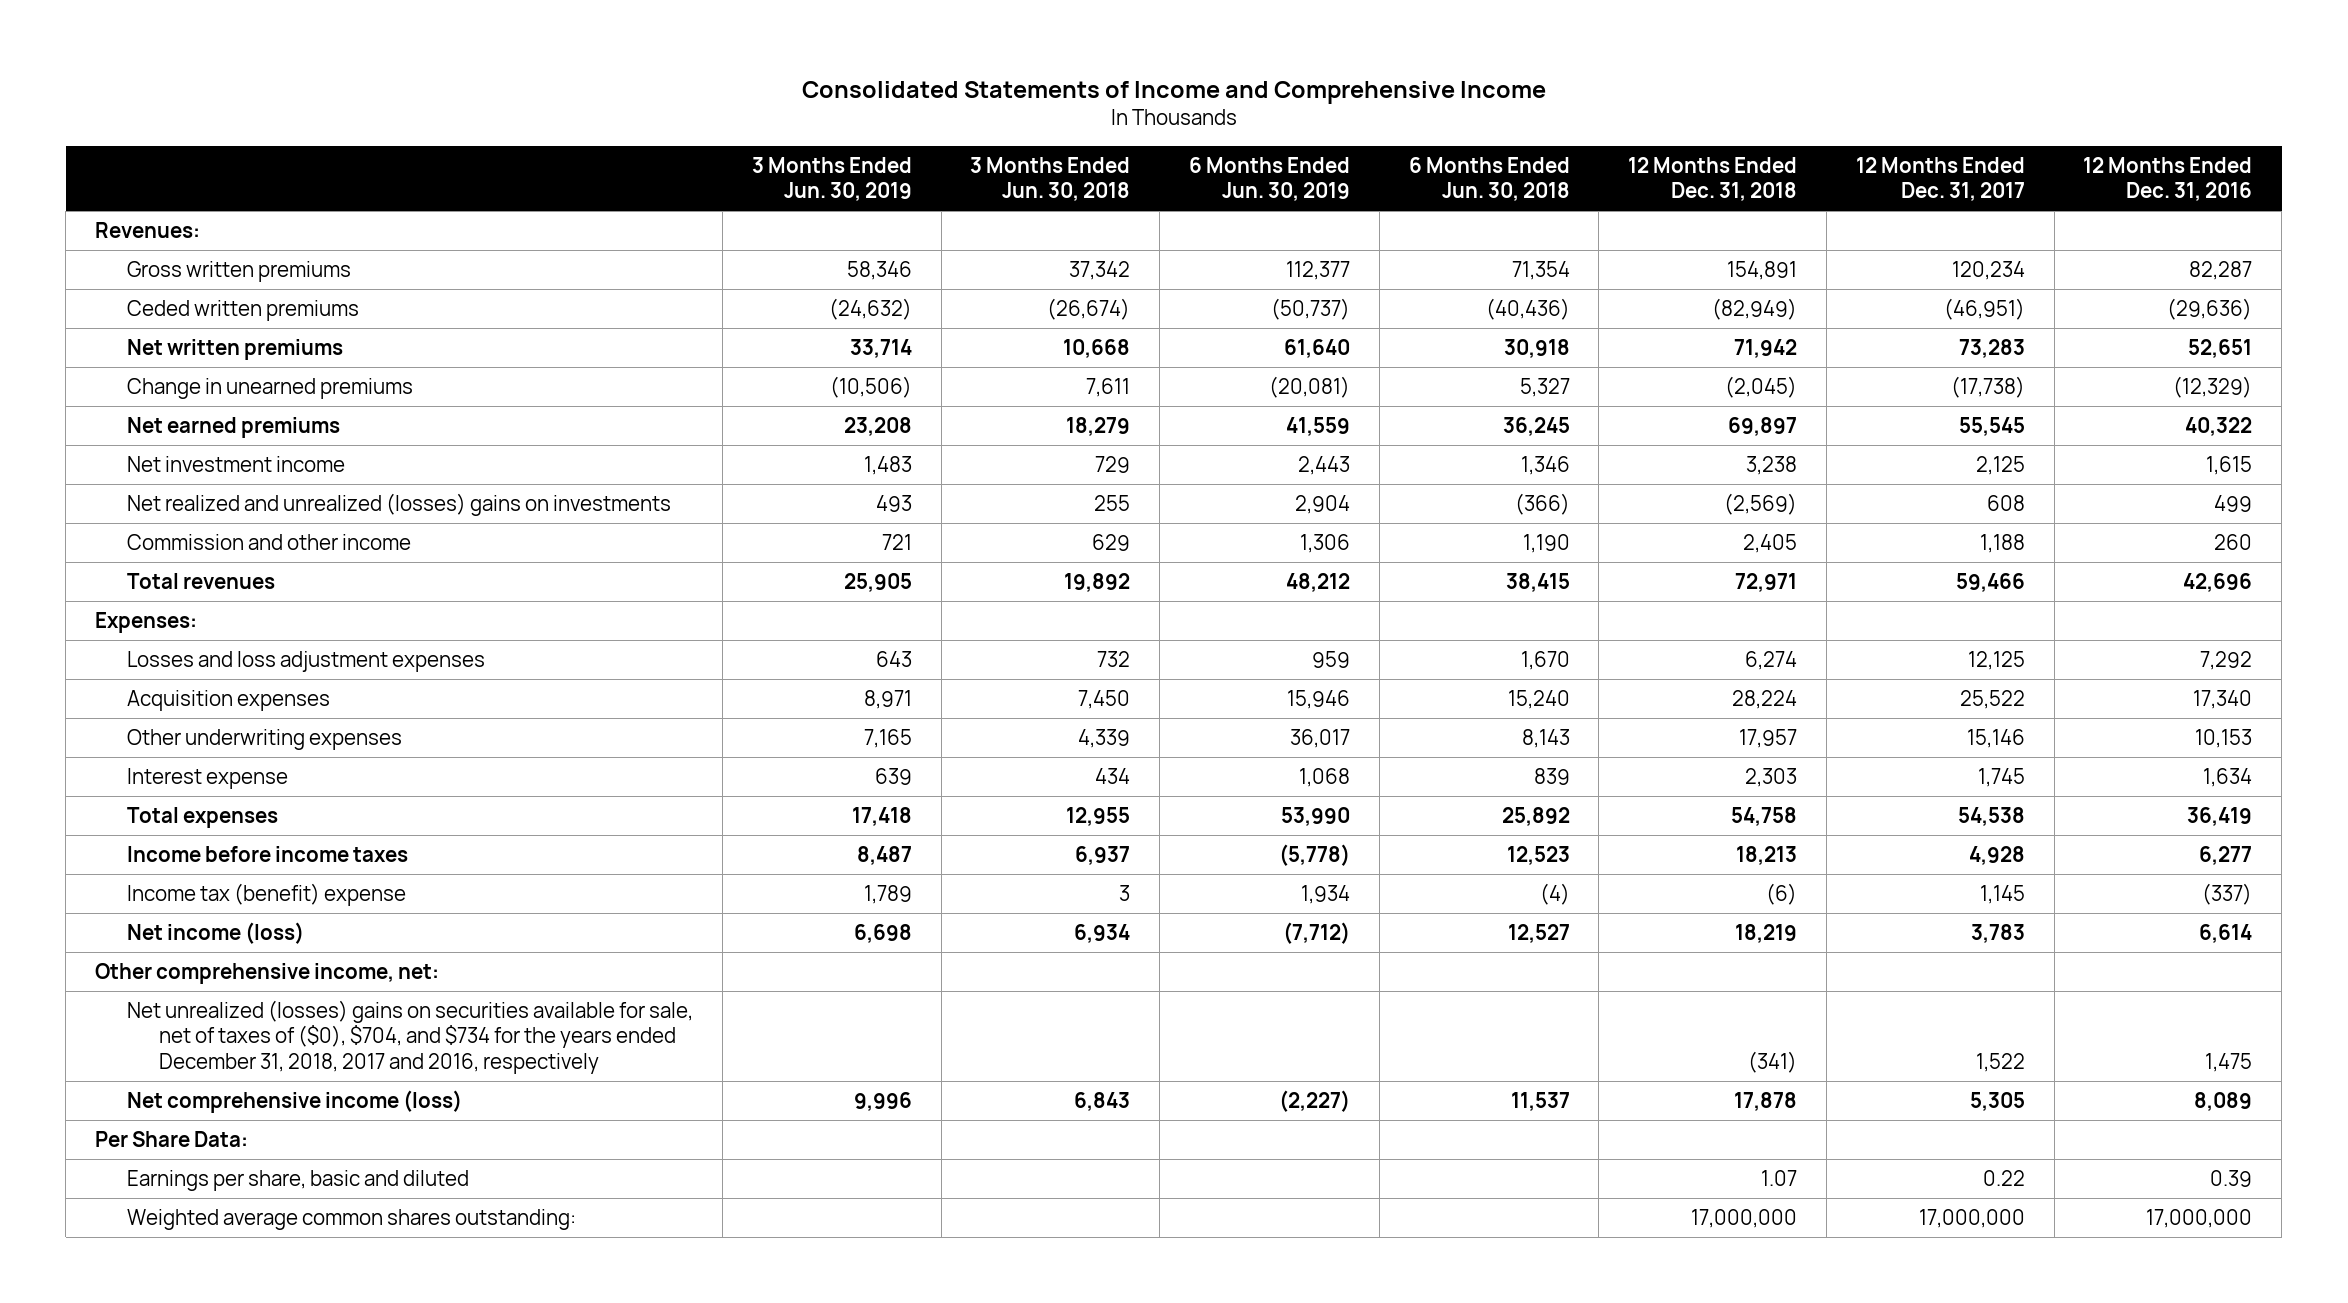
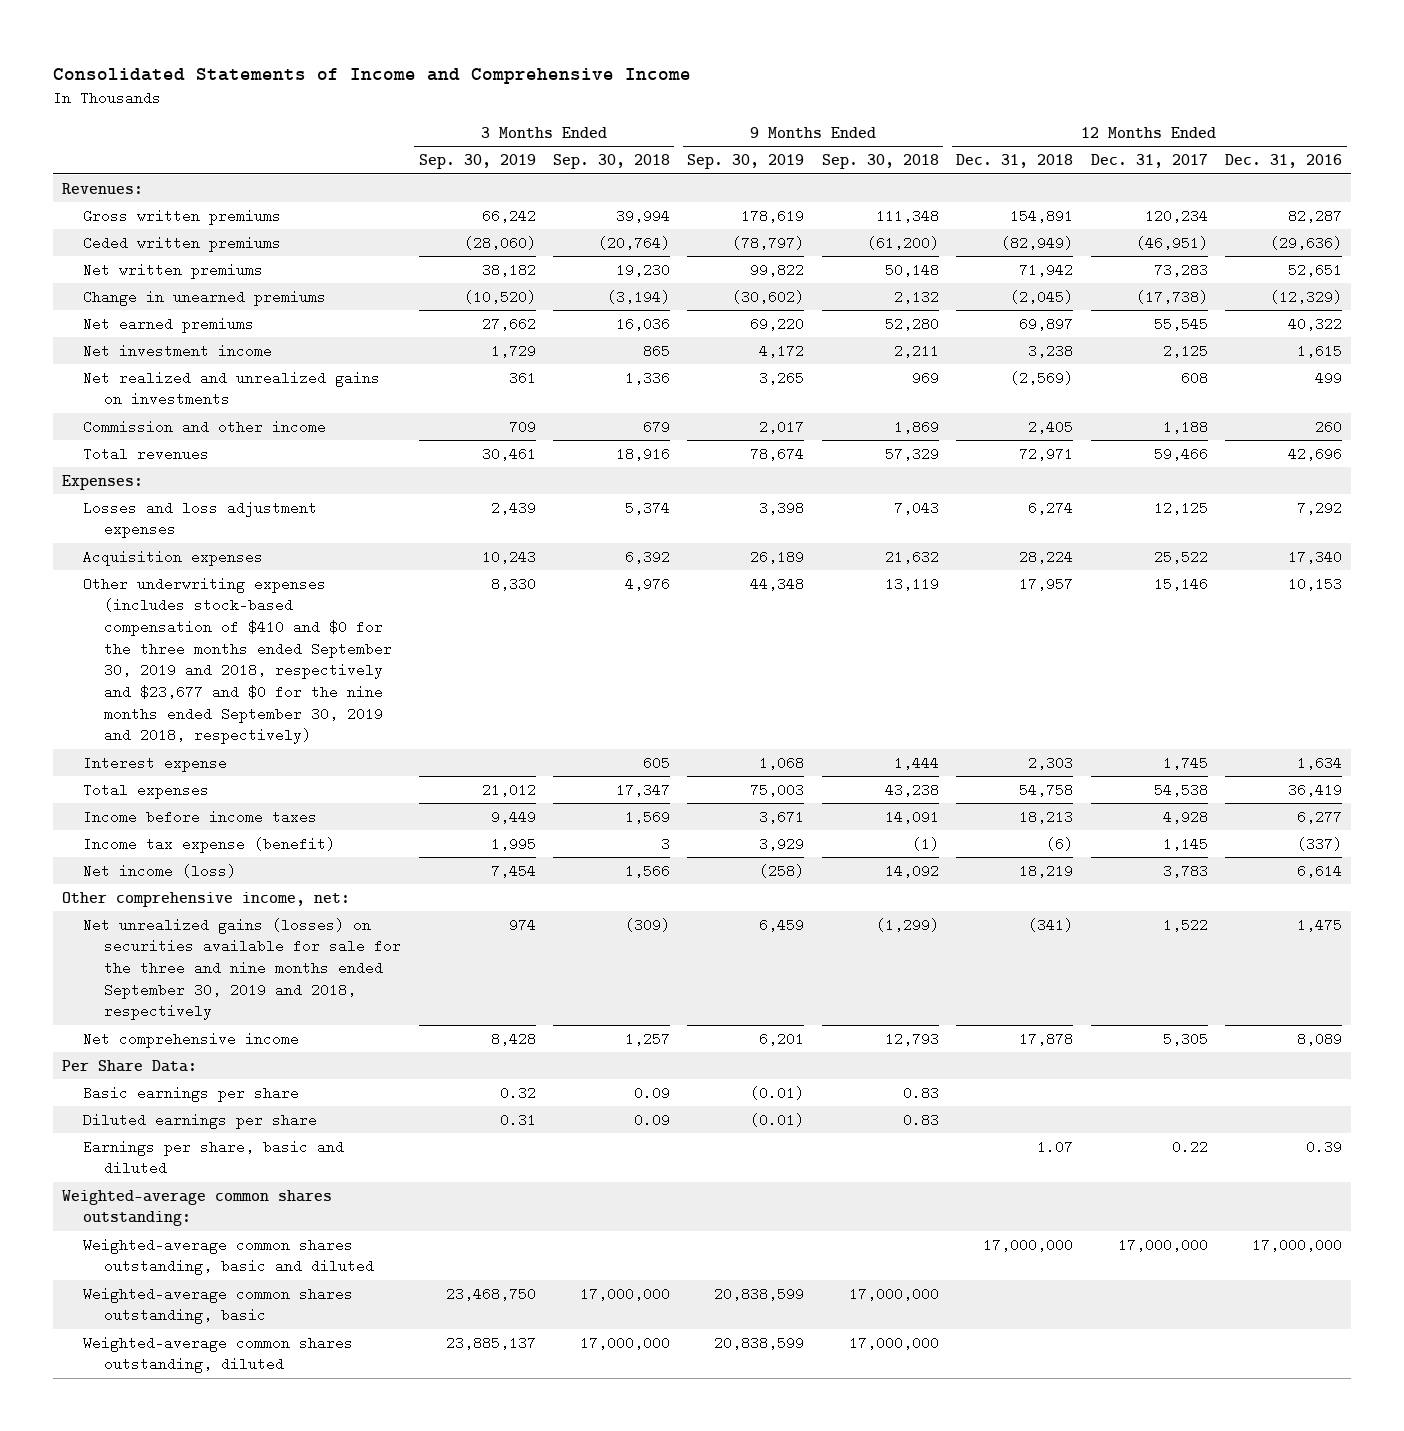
- | 3 Months Ended Jun. 30, 2019 | 3 Months Ended Jun. 30, 2018 | 6 Months Ended Jun. 30, 2019 | 6 Months Ended Jun. 30, 2018 | 12 Months Ended Dec. 31, 2018 | 12 Months Ended Dec. 31, 2017 | 12 Months Ended Dec. 31, 2016
+ | 3 Months Ended Sep. 30, 2019 | 3 Months Ended Sep. 30, 2018 | 9 Months Ended Sep. 30, 2019 | 9 Months Ended Sep. 30, 2018 | 12 Months Ended Dec. 31, 2018 | 12 Months Ended Dec. 31, 2017 | 12 Months Ended Dec. 31, 2016
- Net realized and unrealized (losses) gains on investments | 493 | 255 | 2,904 | (366) | (2,569) | 608 | 499
+ Net realized and unrealized gains on investments | 361 | 1,336 | 3,265 | 969 | (2,569) | 608 | 499
- Other underwriting expenses | 7,165 | 4,339 | 36,017 | 8,143 | 17,957 | 15,146 | 10,153
+ Other underwriting expenses (includes stock-based compensation of $410 and $0 for the three months ended September 30, 2019 and 2018, respectively and $23,677 and $0 for the nine months ended September 30, 2019 and 2018, respectively) | 8,330 | 4,976 | 44,348 | 13,119 | 17,957 | 15,146 | 10,153
- Income tax (benefit) expense | 1,789 | 3 | 1,934 | (4) | (6) | 1,145 | (337)
+ Income tax expense (benefit) | 1,995 | 3 | 3,929 | (1) | (6) | 1,145 | (337)
- Net unrealized (losses) gains on securities available for sale, net of taxes of ($0), $704, and $734 for the years ended December 31, 2018, 2017 and 2016, respectively | | | | | (341) | 1,522 | 1,475
- Net comprehensive income (loss) | 9,996 | 6,843 | (2,227) | 11,537 | 17,878 | 5,305 | 8,089
+ Net unrealized gains (losses) on securities available for sale for the three and nine months ended September 30, 2019 and 2018, respectively | 974 | (309) | 6,459 | (1,299) | (341) | 1,522 | 1,475
+ Net comprehensive income | 8,428 | 1,257 | 6,201 | 12,793 | 17,878 | 5,305 | 8,089
+ Basic earnings per share | 0.32 | 0.09 | (0.01) | 0.83 | | |
+ Diluted earnings per share | 0.31 | 0.09 | (0.01) | 0.83 | | |
- Weighted average common shares outstanding: | | | | | 17,000,000 | 17,000,000 | 17,000,000
+ Weighted-average common shares outstanding:
+ Weighted-average common shares outstanding, basic and diluted | | | | | 17,000,000 | 17,000,000 | 17,000,000
+ Weighted-average common shares outstanding, basic | 23,468,750 | 17,000,000 | 20,838,599 | 17,000,000 | | |
+ Weighted-average common shares outstanding, diluted | 23,885,137 | 17,000,000 | 20,838,599 | 17,000,000 | | |

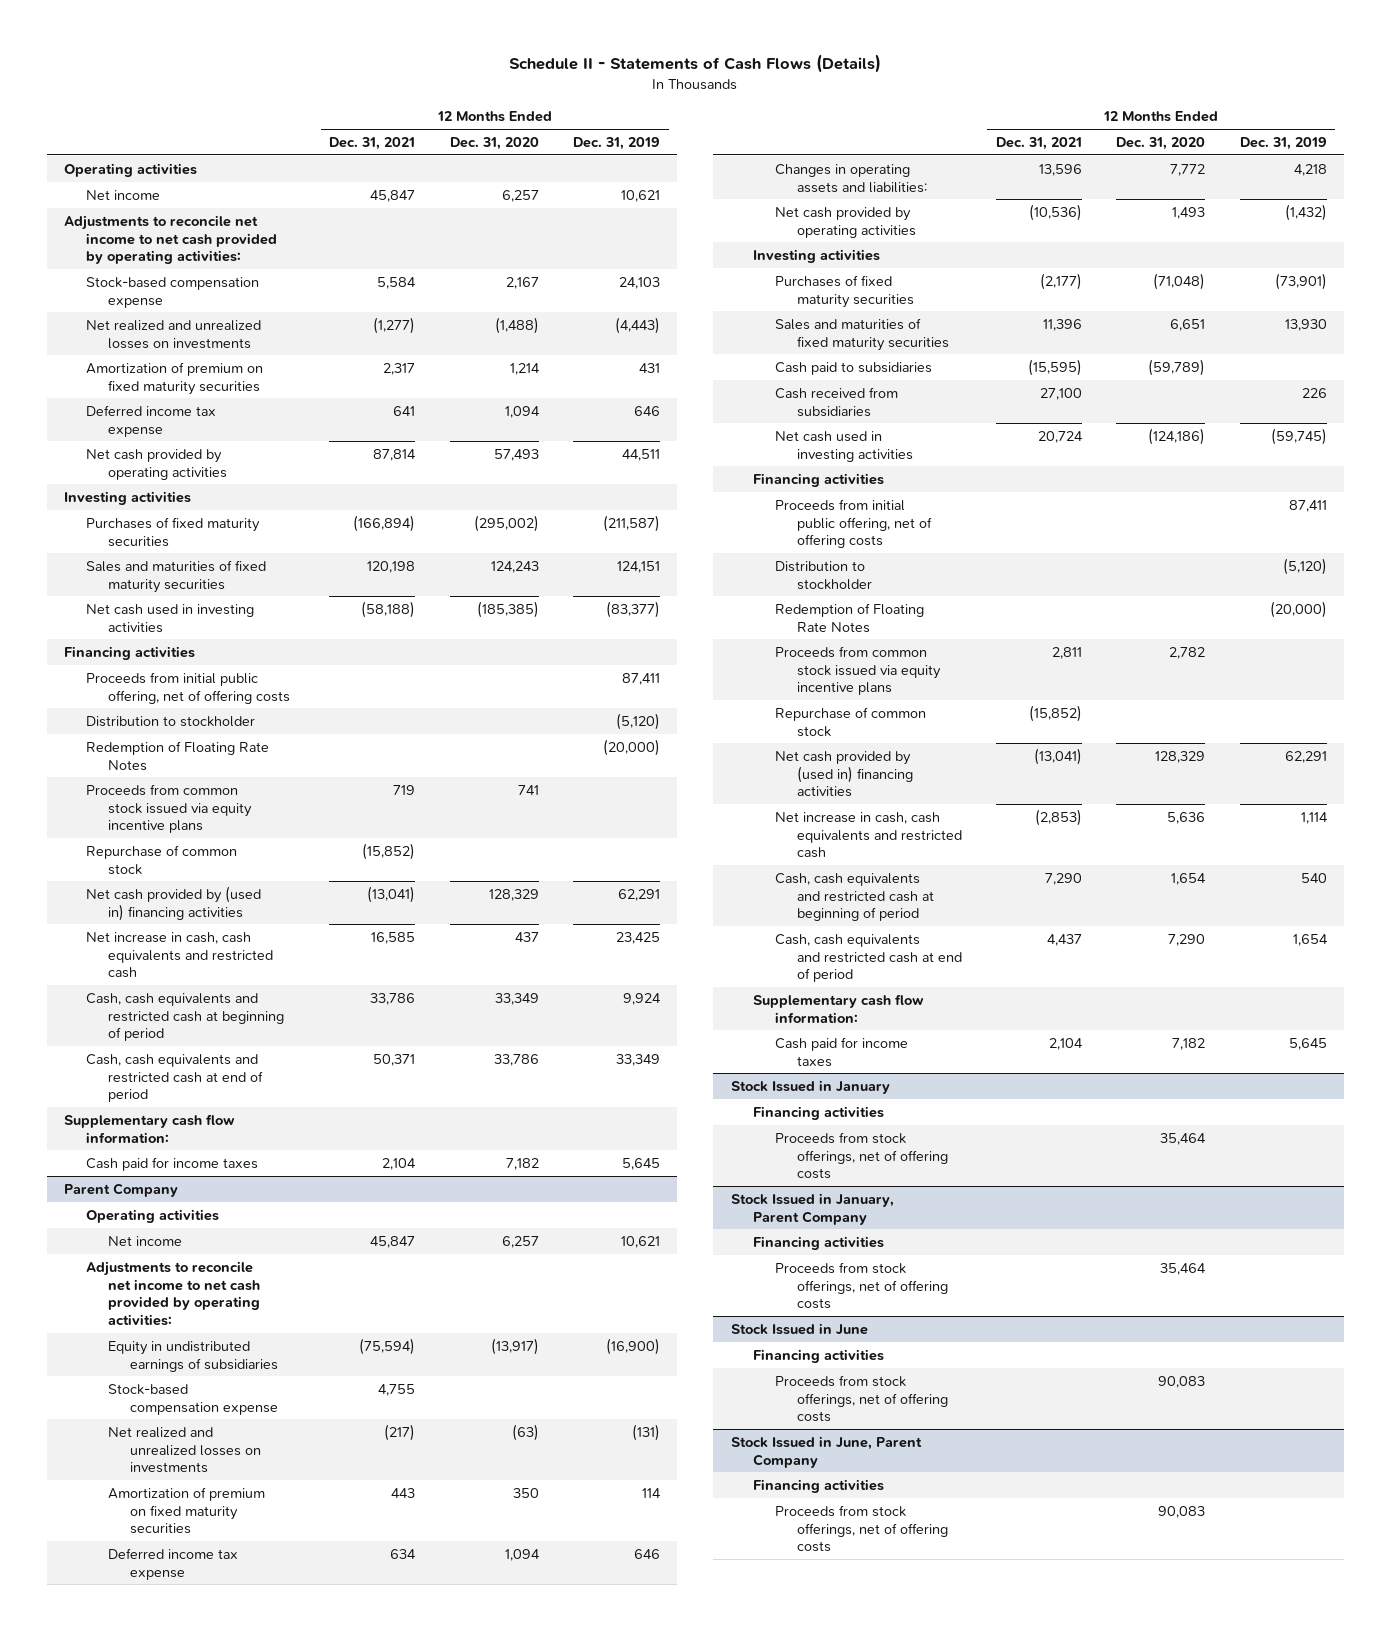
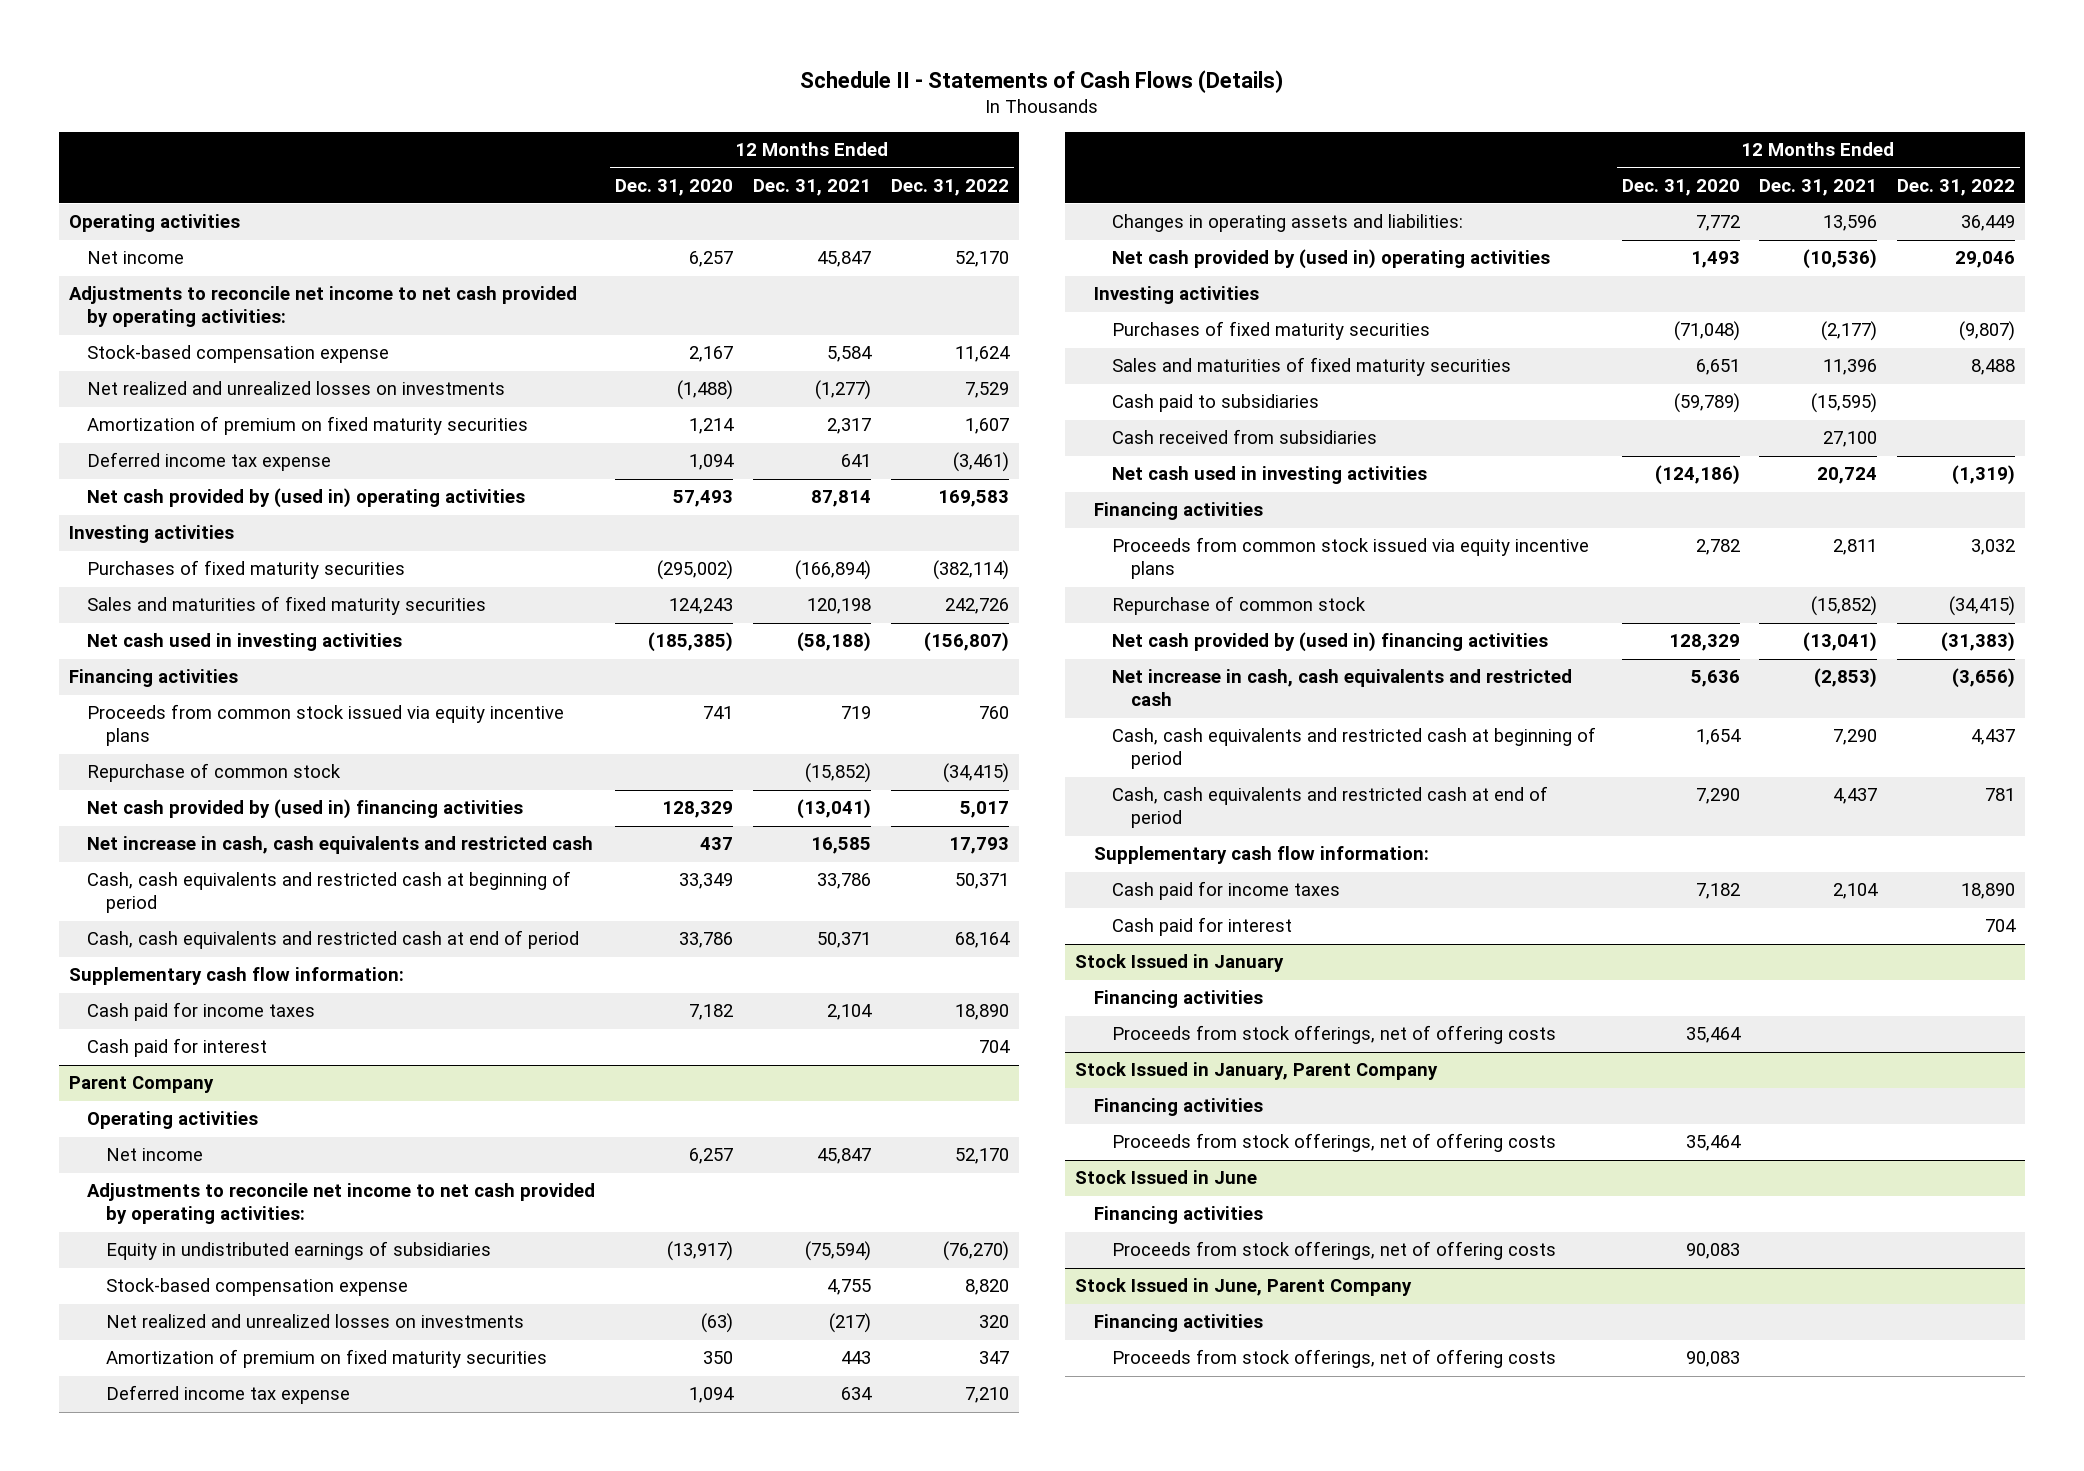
- | 12 Months Ended Dec. 31, 2021 | 12 Months Ended Dec. 31, 2020 | 12 Months Ended Dec. 31, 2019
+ | 12 Months Ended Dec. 31, 2020 | 12 Months Ended Dec. 31, 2021 | 12 Months Ended Dec. 31, 2022
- Net cash provided by operating activities | 87,814 | 57,493 | 44,511
+ Net cash provided by (used in) operating activities | 57,493 | 87,814 | 169,583
- Proceeds from initial public offering, net of offering costs | | | 87,411
- Distribution to stockholder | | | (5,120)
- Redemption of Floating Rate Notes | | | (20,000)
+ Cash paid for interest | | | 704
@ Parent Company
- Net cash provided by operating activities | (10,536) | 1,493 | (1,432)
+ Net cash provided by (used in) operating activities | 1,493 | (10,536) | 29,046
- Proceeds from initial public offering, net of offering costs | | | 87,411
- Distribution to stockholder | | | (5,120)
- Redemption of Floating Rate Notes | | | (20,000)
+ Cash paid for interest | | | 704

